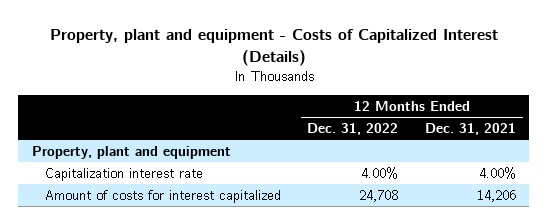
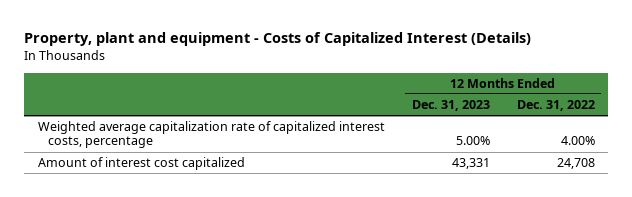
- | 12 Months Ended Dec. 31, 2022 | 12 Months Ended Dec. 31, 2021
+ | 12 Months Ended Dec. 31, 2023 | 12 Months Ended Dec. 31, 2022
- Property, plant and equipment
- Capitalization interest rate | 4.00% | 4.00%
- Amount of costs for interest capitalized | 24,708 | 14,206
+ Weighted average capitalization rate of capitalized interest costs, percentage | 5.00% | 4.00%
+ Amount of interest cost capitalized | 43,331 | 24,708

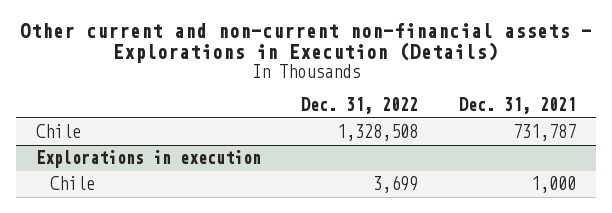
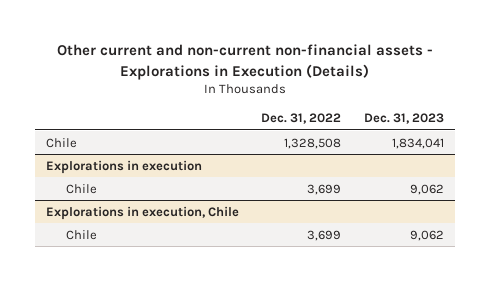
- | Dec. 31, 2022 | Dec. 31, 2021
+ | Dec. 31, 2022 | Dec. 31, 2023
+ Explorations in execution, Chile
+ Chile | 3,699 | 9,062

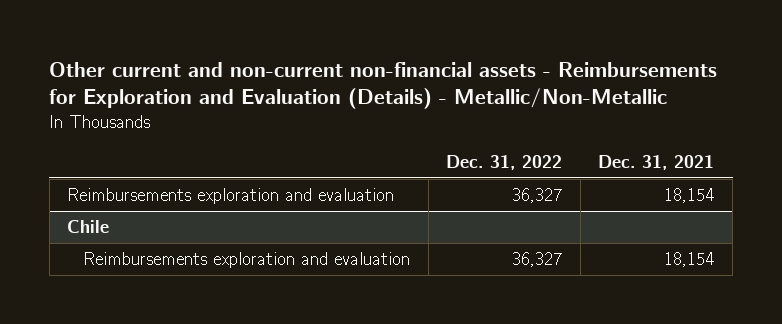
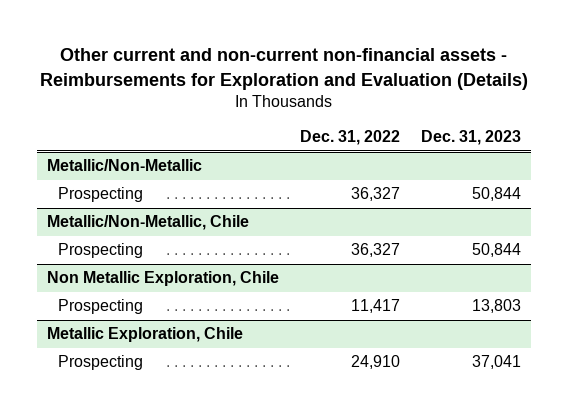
- Other current and non-current non-financial assets - Reimbursements for Exploration and Evaluation (Details) - Metallic/Non-Metallic
+ Other current and non-current non-financial assets - Reimbursements for Exploration and Evaluation (Details)
- | Dec. 31, 2022 | Dec. 31, 2021
+ | Dec. 31, 2022 | Dec. 31, 2023
- Reimbursements exploration and evaluation | 36,327 | 18,154
- Chile
- Reimbursements exploration and evaluation | 36,327 | 18,154
+ Metallic/Non-Metallic
+ Prospecting | 36,327 | 50,844
+ Metallic/Non-Metallic, Chile
+ Prospecting | 36,327 | 50,844
+ Non Metallic Exploration, Chile
+ Prospecting | 11,417 | 13,803
+ Metallic Exploration, Chile
+ Prospecting | 24,910 | 37,041

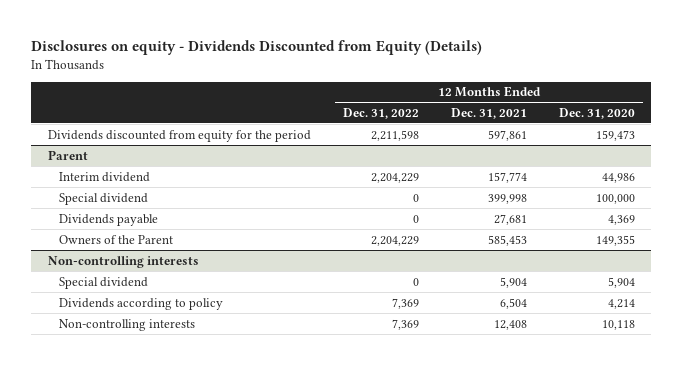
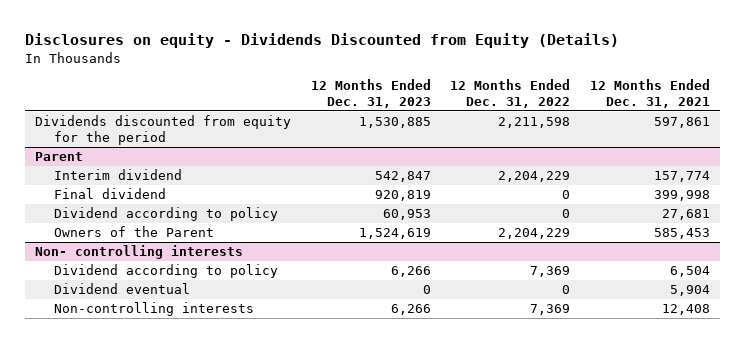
- | 12 Months Ended Dec. 31, 2022 | 12 Months Ended Dec. 31, 2021 | 12 Months Ended Dec. 31, 2020
+ | 12 Months Ended Dec. 31, 2023 | 12 Months Ended Dec. 31, 2022 | 12 Months Ended Dec. 31, 2021
@ Parent
- Special dividend | 0 | 399,998 | 100,000
- Dividends payable | 0 | 27,681 | 4,369
+ Final dividend | 920,819 | 0 | 399,998
+ Dividend according to policy | 60,953 | 0 | 27,681
- Non-controlling interests
- Special dividend | 0 | 5,904 | 5,904
- Dividends according to policy | 7,369 | 6,504 | 4,214
+ Non- controlling interests
+ Dividend according to policy | 6,266 | 7,369 | 6,504
+ Dividend eventual | 0 | 0 | 5,904

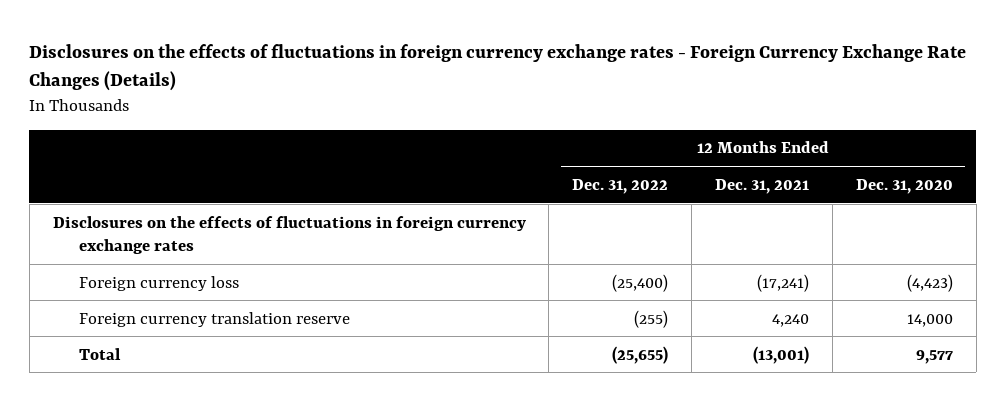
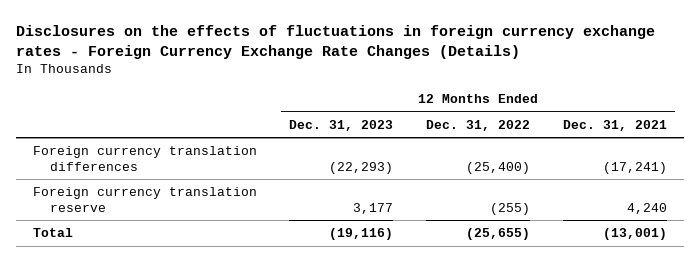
- | 12 Months Ended Dec. 31, 2022 | 12 Months Ended Dec. 31, 2021 | 12 Months Ended Dec. 31, 2020
+ | 12 Months Ended Dec. 31, 2023 | 12 Months Ended Dec. 31, 2022 | 12 Months Ended Dec. 31, 2021
- Disclosures on the effects of fluctuations in foreign currency exchange rates
- Foreign currency loss | (25,400) | (17,241) | (4,423)
+ Foreign currency translation differences | (22,293) | (25,400) | (17,241)

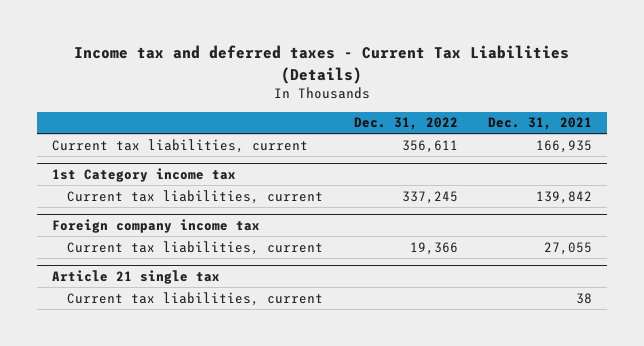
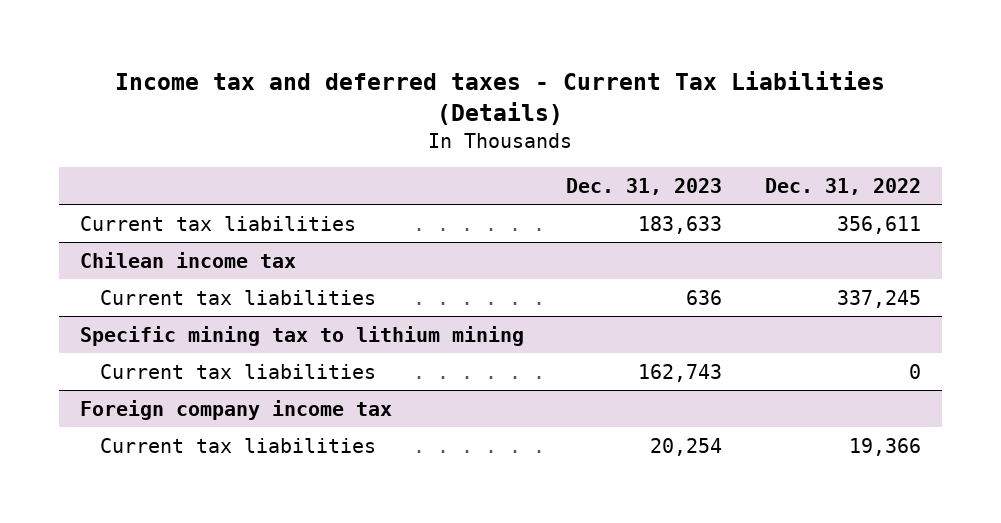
- | Dec. 31, 2022 | Dec. 31, 2021
+ | Dec. 31, 2023 | Dec. 31, 2022
- Current tax liabilities, current | 356,611 | 166,935
- 1st Category income tax
- Current tax liabilities, current | 337,245 | 139,842
+ Current tax liabilities | 183,633 | 356,611
+ Chilean income tax
+ Current tax liabilities | 636 | 337,245
+ Specific mining tax to lithium mining
+ Current tax liabilities | 162,743 | 0
@ Foreign company income tax
- Current tax liabilities, current | 19,366 | 27,055
- Article 21 single tax
- Current tax liabilities, current | | 38
@ Foreign company income tax
+ Current tax liabilities | 20,254 | 19,366

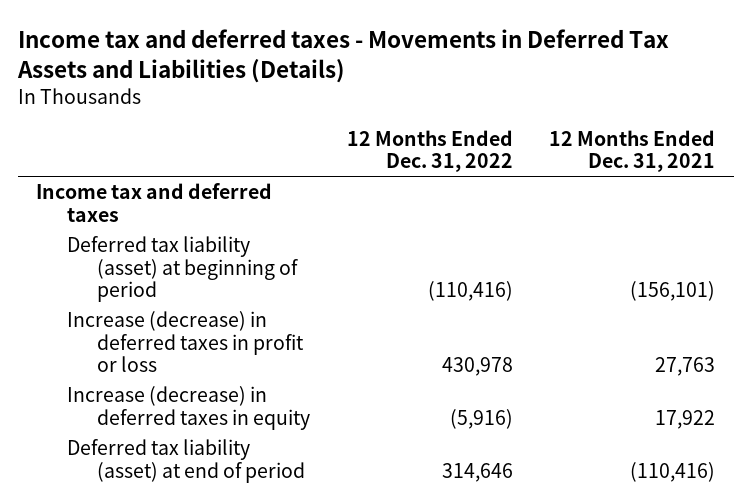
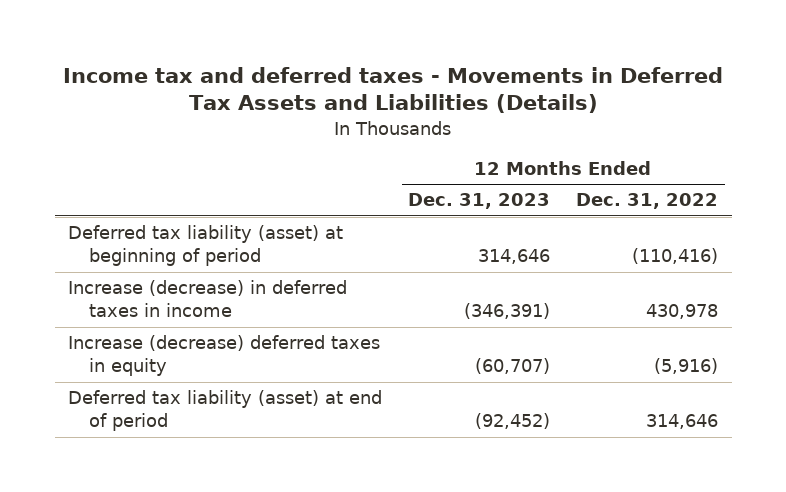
- | 12 Months Ended Dec. 31, 2022 | 12 Months Ended Dec. 31, 2021
+ | 12 Months Ended Dec. 31, 2023 | 12 Months Ended Dec. 31, 2022
- Income tax and deferred taxes
- Increase (decrease) in deferred taxes in profit or loss | 430,978 | 27,763
- Increase (decrease) in deferred taxes in equity | (5,916) | 17,922
+ Increase (decrease) in deferred taxes in income | (346,391) | 430,978
+ Increase (decrease) deferred taxes in equity | (60,707) | (5,916)

